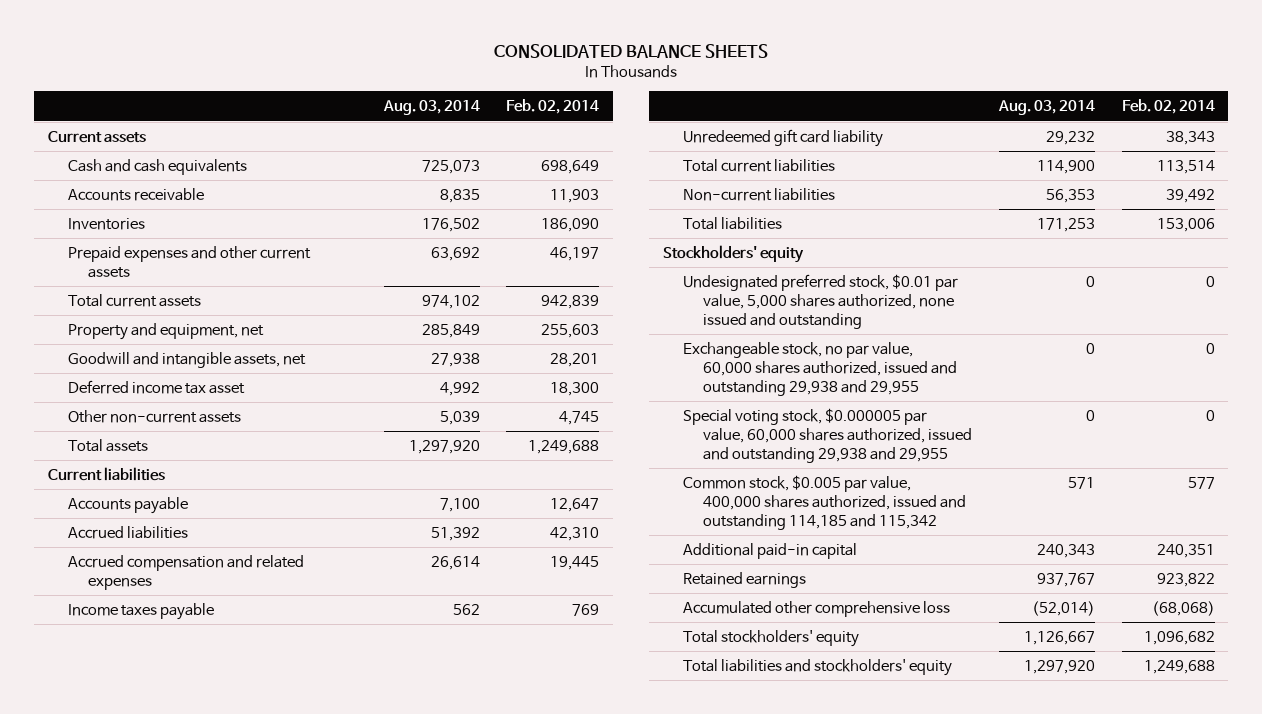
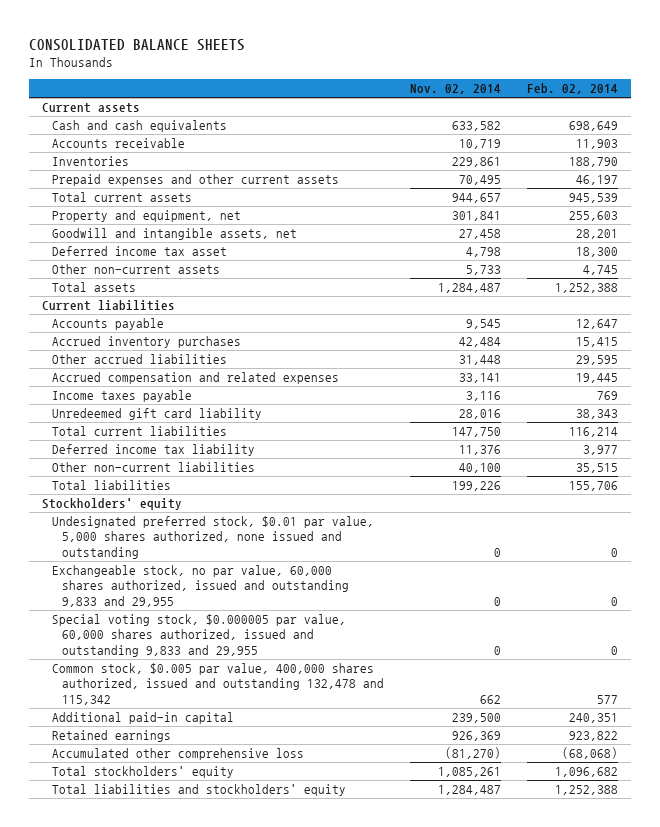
- | Aug. 03, 2014 | Feb. 02, 2014
+ | Nov. 02, 2014 | Feb. 02, 2014
- Inventories | 176,502 | 186,090
+ Inventories | 229,861 | 188,790
- Total current assets | 974,102 | 942,839
+ Total current assets | 944,657 | 945,539
- Total assets | 1,297,920 | 1,249,688
+ Total assets | 1,284,487 | 1,252,388
- Accrued liabilities | 51,392 | 42,310
+ Accrued inventory purchases | 42,484 | 15,415
+ Other accrued liabilities | 31,448 | 29,595
- Total current liabilities | 114,900 | 113,514
- Non-current liabilities | 56,353 | 39,492
- Total liabilities | 171,253 | 153,006
+ Total current liabilities | 147,750 | 116,214
+ Deferred income tax liability | 11,376 | 3,977
+ Other non-current liabilities | 40,100 | 35,515
+ Total liabilities | 199,226 | 155,706
- Exchangeable stock, no par value, 60,000 shares authorized, issued and outstanding 29,938 and 29,955 | 0 | 0
- Special voting stock, $0.000005 par value, 60,000 shares authorized, issued and outstanding 29,938 and 29,955 | 0 | 0
- Common stock, $0.005 par value, 400,000 shares authorized, issued and outstanding 114,185 and 115,342 | 571 | 577
+ Exchangeable stock, no par value, 60,000 shares authorized, issued and outstanding 9,833 and 29,955 | 0 | 0
+ Special voting stock, $0.000005 par value, 60,000 shares authorized, issued and outstanding 9,833 and 29,955 | 0 | 0
+ Common stock, $0.005 par value, 400,000 shares authorized, issued and outstanding 132,478 and 115,342 | 662 | 577
- Total liabilities and stockholders' equity | 1,297,920 | 1,249,688
+ Total liabilities and stockholders' equity | 1,284,487 | 1,252,388

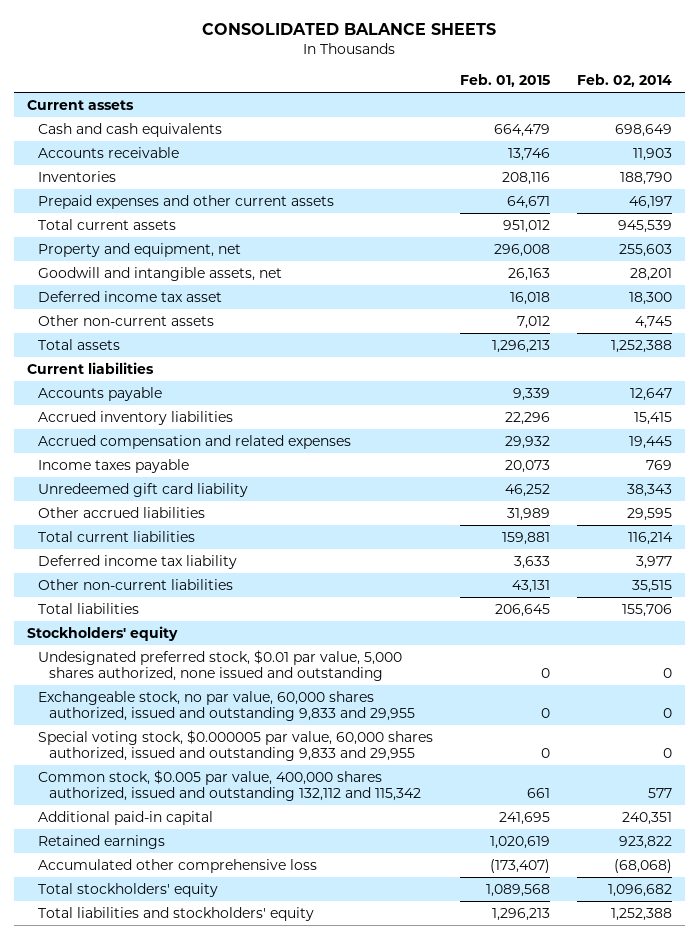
- | Nov. 02, 2014 | Feb. 02, 2014
+ | Feb. 01, 2015 | Feb. 02, 2014
- Accrued inventory purchases | 42,484 | 15,415
+ Accrued inventory liabilities | 22,296 | 15,415
moved down: Other accrued liabilities | 31,989 | 29,595
- Common stock, $0.005 par value, 400,000 shares authorized, issued and outstanding 132,478 and 115,342 | 662 | 577
+ Common stock, $0.005 par value, 400,000 shares authorized, issued and outstanding 132,112 and 115,342 | 661 | 577

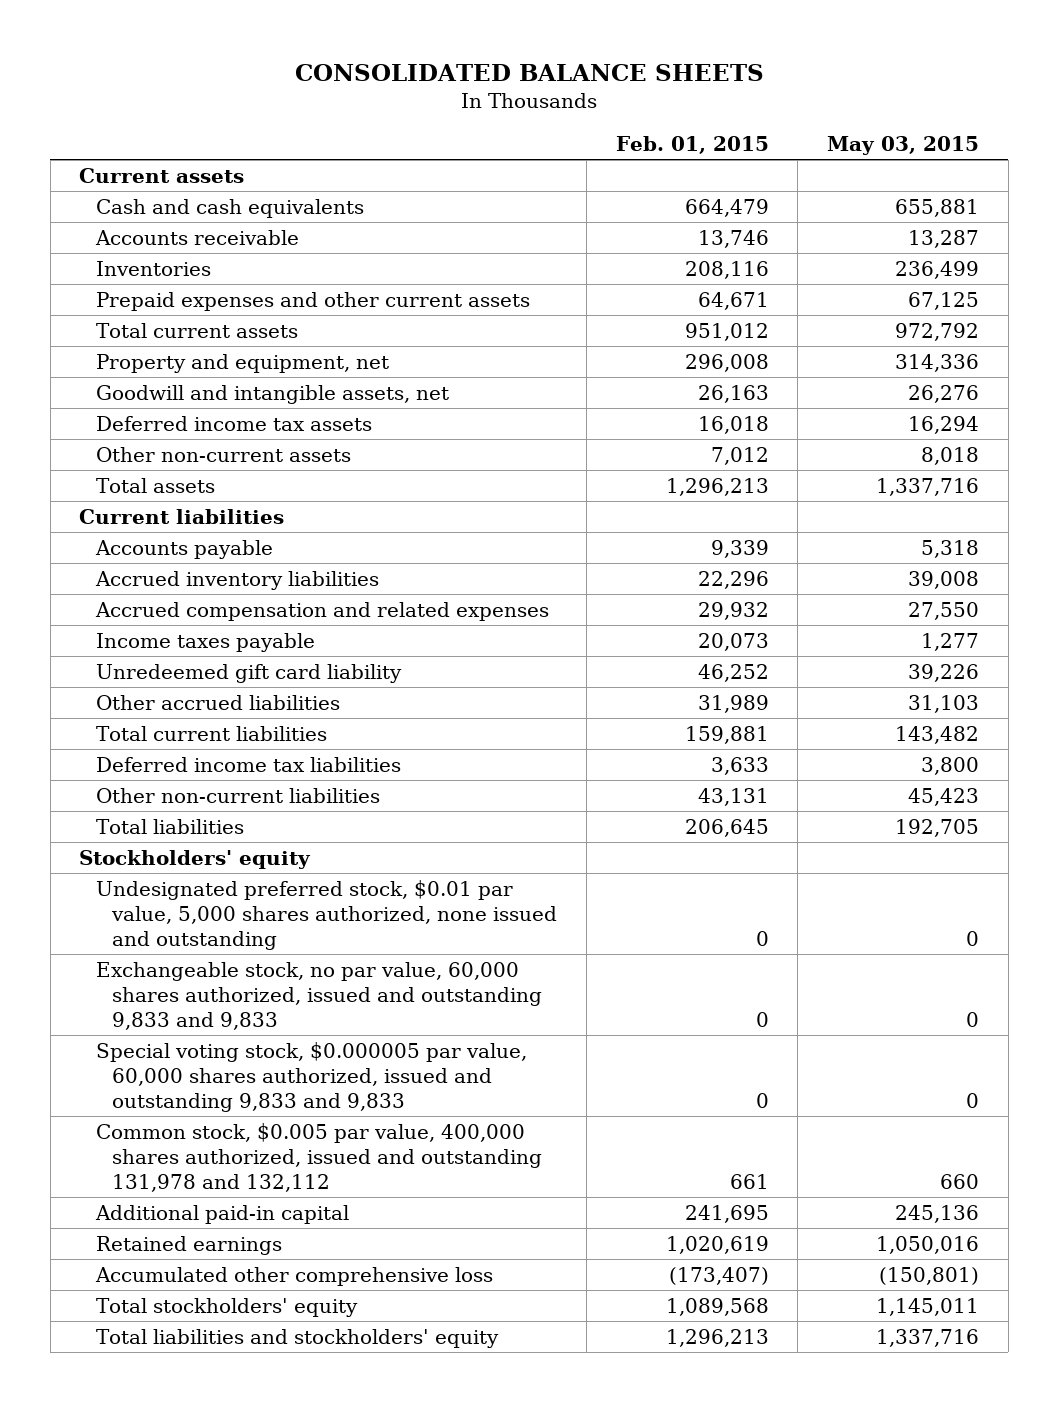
- | Feb. 01, 2015 | Feb. 02, 2014
+ | Feb. 01, 2015 | May 03, 2015
- Deferred income tax asset | 16,018 | 18,300
+ Deferred income tax assets | 16,018 | 16,294
- Deferred income tax liability | 3,633 | 3,977
+ Deferred income tax liabilities | 3,633 | 3,800
- Exchangeable stock, no par value, 60,000 shares authorized, issued and outstanding 9,833 and 29,955 | 0 | 0
- Special voting stock, $0.000005 par value, 60,000 shares authorized, issued and outstanding 9,833 and 29,955 | 0 | 0
- Common stock, $0.005 par value, 400,000 shares authorized, issued and outstanding 132,112 and 115,342 | 661 | 577
+ Exchangeable stock, no par value, 60,000 shares authorized, issued and outstanding 9,833 and 9,833 | 0 | 0
+ Special voting stock, $0.000005 par value, 60,000 shares authorized, issued and outstanding 9,833 and 9,833 | 0 | 0
+ Common stock, $0.005 par value, 400,000 shares authorized, issued and outstanding 131,978 and 132,112 | 661 | 660

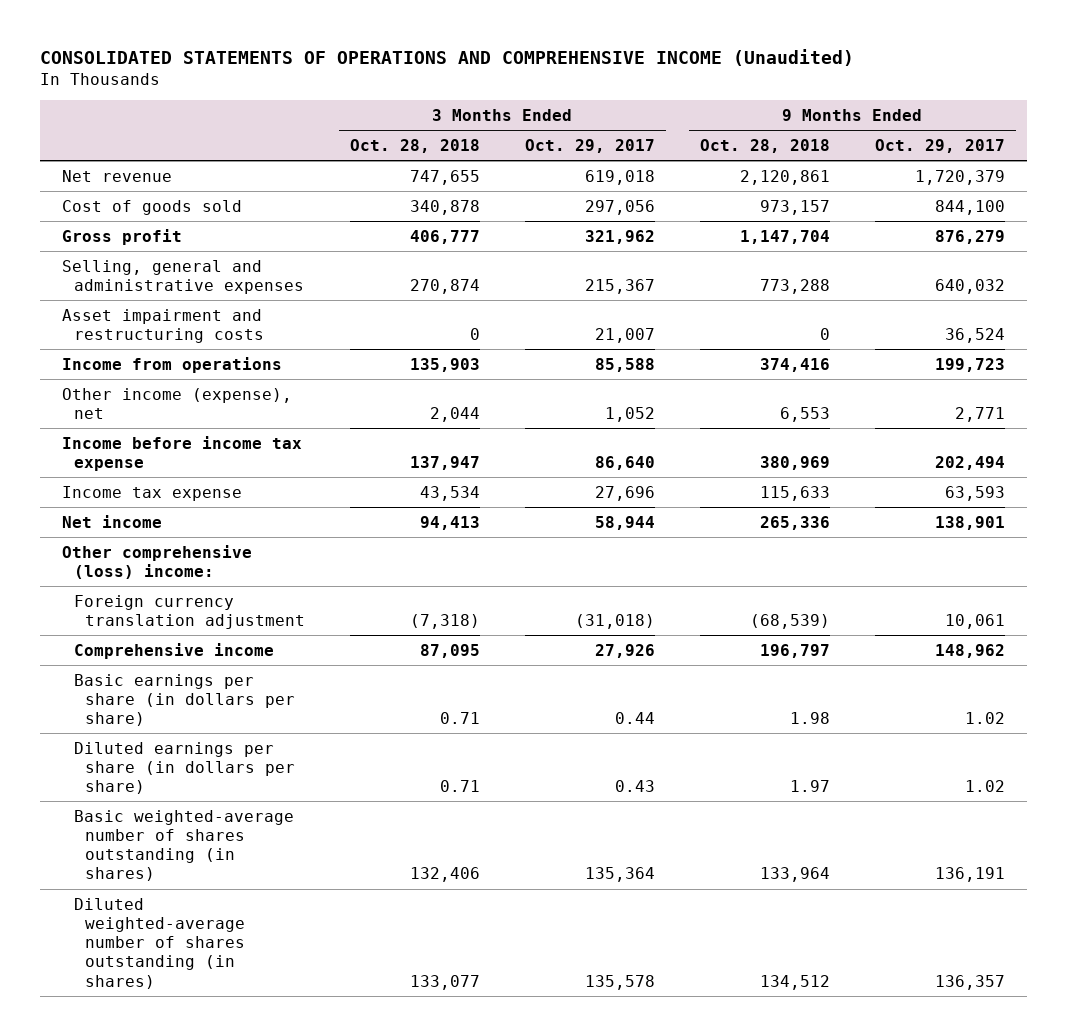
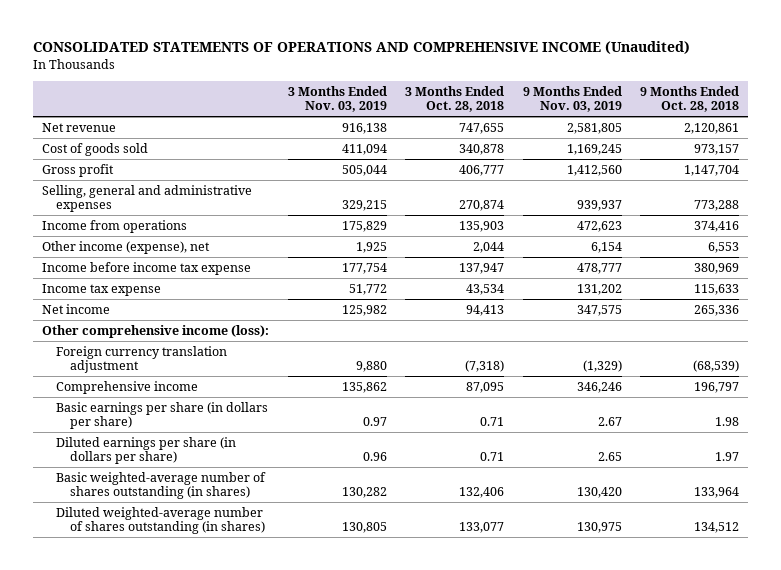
- | 3 Months Ended Oct. 28, 2018 | 3 Months Ended Oct. 29, 2017 | 9 Months Ended Oct. 28, 2018 | 9 Months Ended Oct. 29, 2017
+ | 3 Months Ended Nov. 03, 2019 | 3 Months Ended Oct. 28, 2018 | 9 Months Ended Nov. 03, 2019 | 9 Months Ended Oct. 28, 2018
- Asset impairment and restructuring costs | 0 | 21,007 | 0 | 36,524
- Other comprehensive (loss) income:
+ Other comprehensive income (loss):

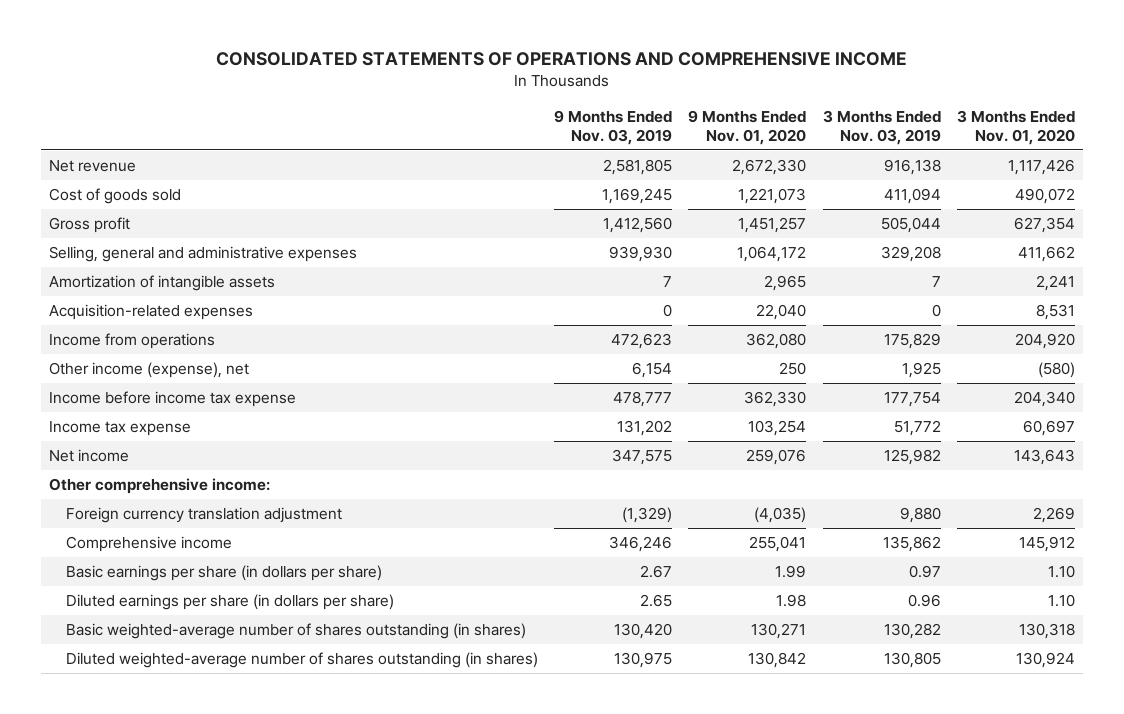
- CONSOLIDATED STATEMENTS OF OPERATIONS AND COMPREHENSIVE INCOME (Unaudited)
+ CONSOLIDATED STATEMENTS OF OPERATIONS AND COMPREHENSIVE INCOME
- | 3 Months Ended Nov. 03, 2019 | 3 Months Ended Oct. 28, 2018 | 9 Months Ended Nov. 03, 2019 | 9 Months Ended Oct. 28, 2018
+ | 9 Months Ended Nov. 03, 2019 | 9 Months Ended Nov. 01, 2020 | 3 Months Ended Nov. 03, 2019 | 3 Months Ended Nov. 01, 2020
- Selling, general and administrative expenses | 329,215 | 270,874 | 939,937 | 773,288
+ Selling, general and administrative expenses | 939,930 | 1,064,172 | 329,208 | 411,662
+ Amortization of intangible assets | 7 | 2,965 | 7 | 2,241
+ Acquisition-related expenses | 0 | 22,040 | 0 | 8,531
- Other comprehensive income (loss):
+ Other comprehensive income:

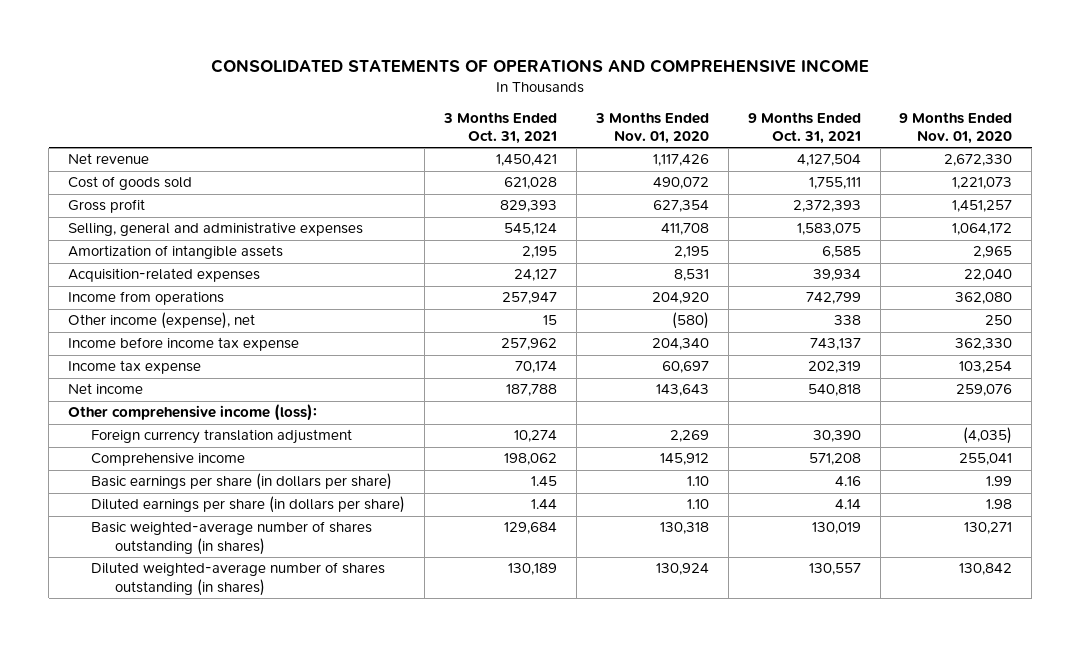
- | 9 Months Ended Nov. 03, 2019 | 9 Months Ended Nov. 01, 2020 | 3 Months Ended Nov. 03, 2019 | 3 Months Ended Nov. 01, 2020
+ | 3 Months Ended Oct. 31, 2021 | 3 Months Ended Nov. 01, 2020 | 9 Months Ended Oct. 31, 2021 | 9 Months Ended Nov. 01, 2020
- Selling, general and administrative expenses | 939,930 | 1,064,172 | 329,208 | 411,662
- Amortization of intangible assets | 7 | 2,965 | 7 | 2,241
+ Selling, general and administrative expenses | 545,124 | 411,708 | 1,583,075 | 1,064,172
+ Amortization of intangible assets | 2,195 | 2,195 | 6,585 | 2,965
- Other comprehensive income:
+ Other comprehensive income (loss):

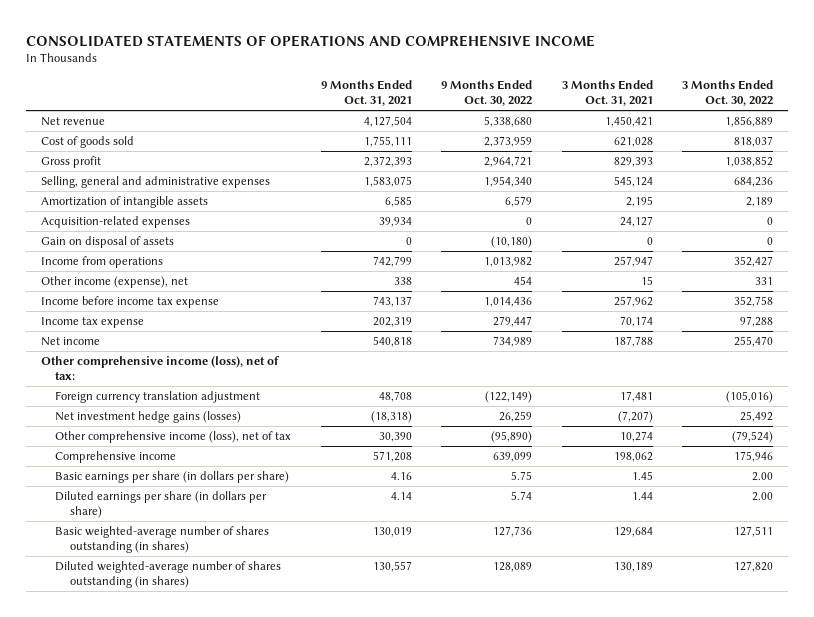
- | 3 Months Ended Oct. 31, 2021 | 3 Months Ended Nov. 01, 2020 | 9 Months Ended Oct. 31, 2021 | 9 Months Ended Nov. 01, 2020
+ | 9 Months Ended Oct. 31, 2021 | 9 Months Ended Oct. 30, 2022 | 3 Months Ended Oct. 31, 2021 | 3 Months Ended Oct. 30, 2022
+ Gain on disposal of assets | 0 | (10,180) | 0 | 0
- Other comprehensive income (loss):
- Foreign currency translation adjustment | 10,274 | 2,269 | 30,390 | (4,035)
+ Other comprehensive income (loss), net of tax:
+ Foreign currency translation adjustment | 48,708 | (122,149) | 17,481 | (105,016)
+ Net investment hedge gains (losses) | (18,318) | 26,259 | (7,207) | 25,492
+ Other comprehensive income (loss), net of tax | 30,390 | (95,890) | 10,274 | (79,524)

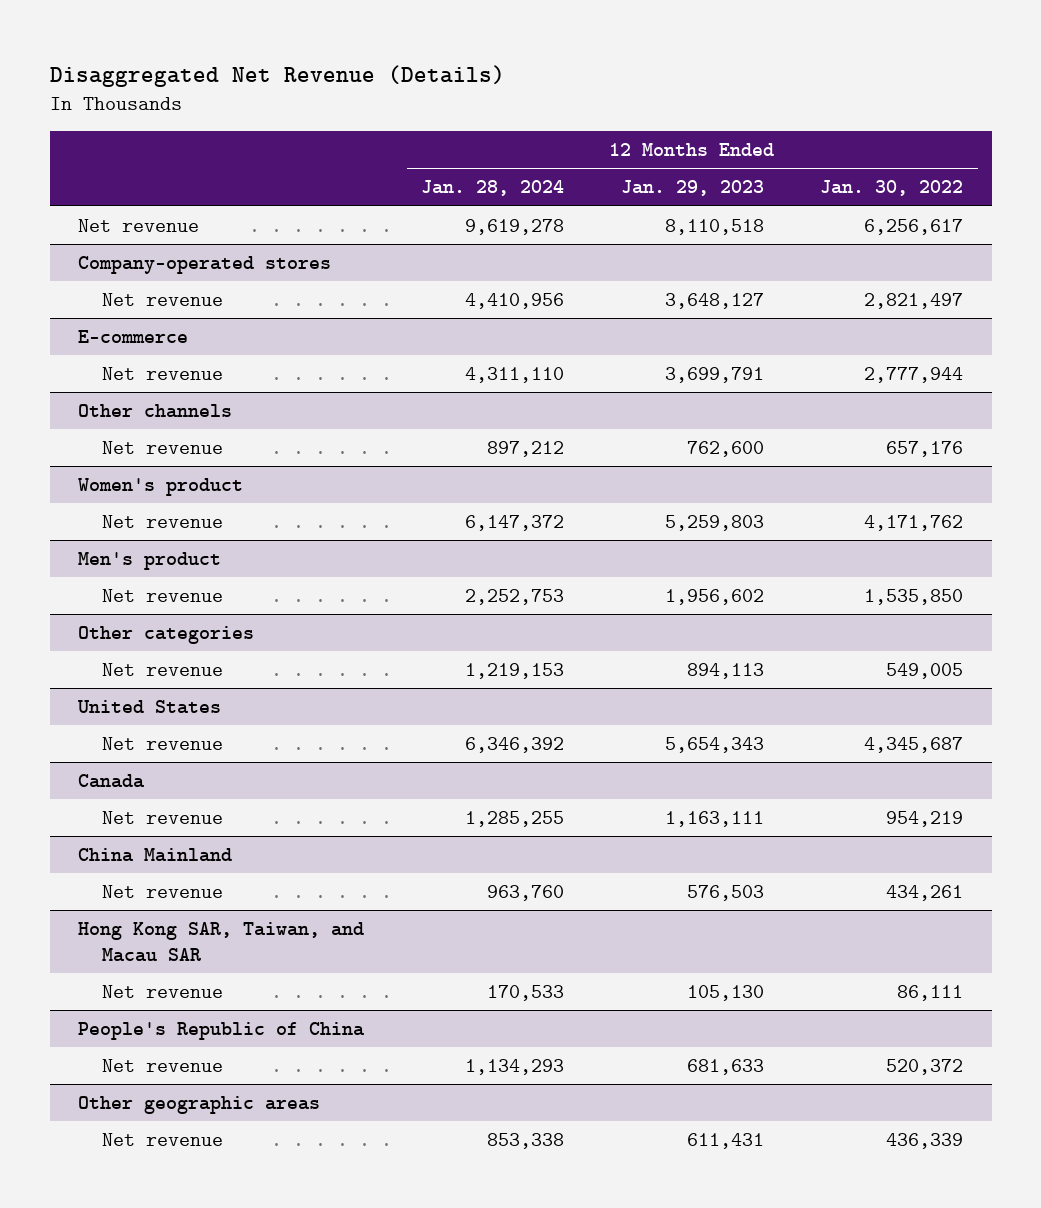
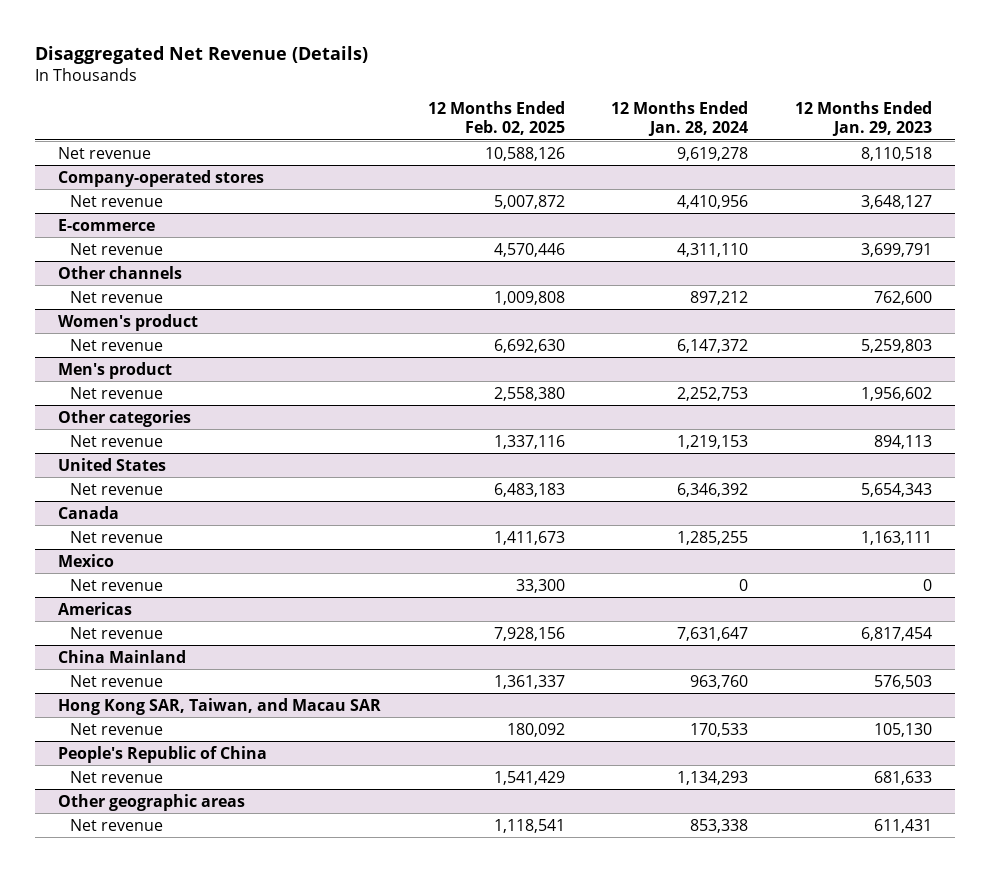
- | 12 Months Ended Jan. 28, 2024 | 12 Months Ended Jan. 29, 2023 | 12 Months Ended Jan. 30, 2022
+ | 12 Months Ended Feb. 02, 2025 | 12 Months Ended Jan. 28, 2024 | 12 Months Ended Jan. 29, 2023
+ Mexico
+ Net revenue | 33,300 | 0 | 0
+ Americas
+ Net revenue | 7,928,156 | 7,631,647 | 6,817,454

